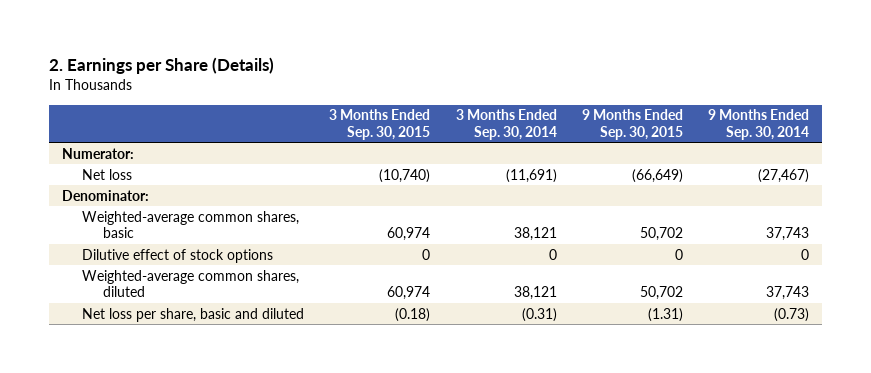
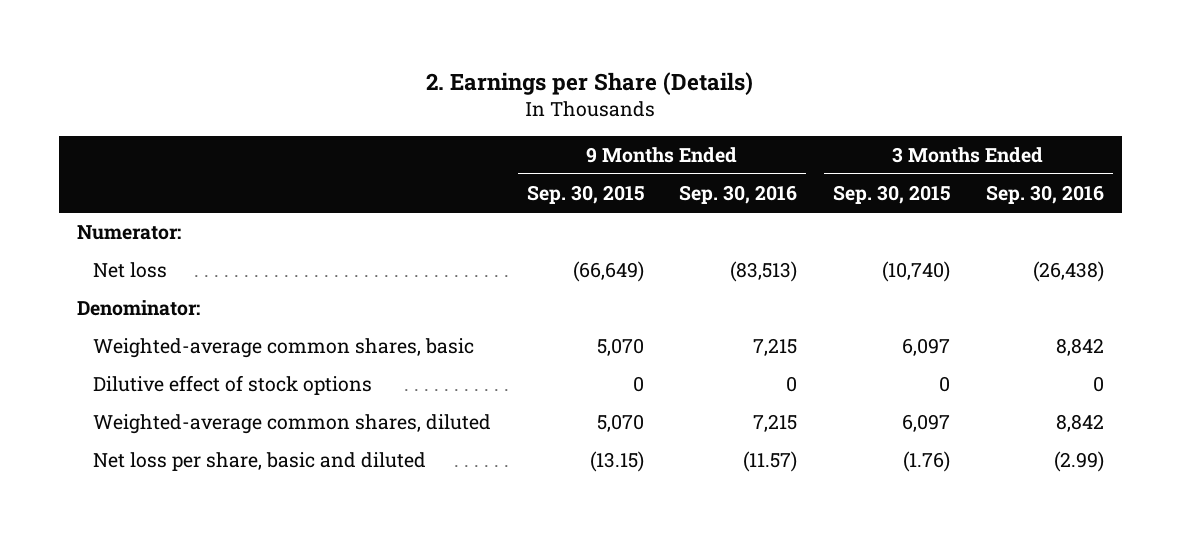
- | 3 Months Ended Sep. 30, 2015 | 3 Months Ended Sep. 30, 2014 | 9 Months Ended Sep. 30, 2015 | 9 Months Ended Sep. 30, 2014
+ | 9 Months Ended Sep. 30, 2015 | 9 Months Ended Sep. 30, 2016 | 3 Months Ended Sep. 30, 2015 | 3 Months Ended Sep. 30, 2016
- Weighted-average common shares, basic | 60,974 | 38,121 | 50,702 | 37,743
+ Weighted-average common shares, basic | 5,070 | 7,215 | 6,097 | 8,842
- Weighted-average common shares, diluted | 60,974 | 38,121 | 50,702 | 37,743
- Net loss per share, basic and diluted | (0.18) | (0.31) | (1.31) | (0.73)
+ Weighted-average common shares, diluted | 5,070 | 7,215 | 6,097 | 8,842
+ Net loss per share, basic and diluted | (13.15) | (11.57) | (1.76) | (2.99)

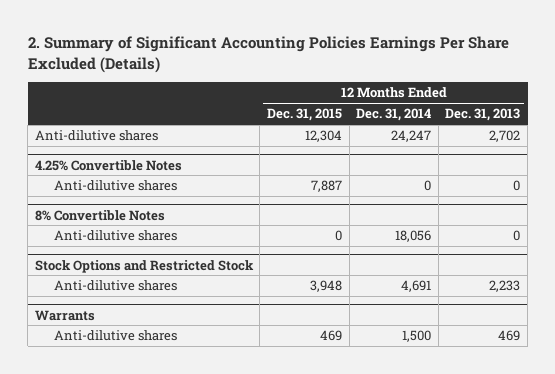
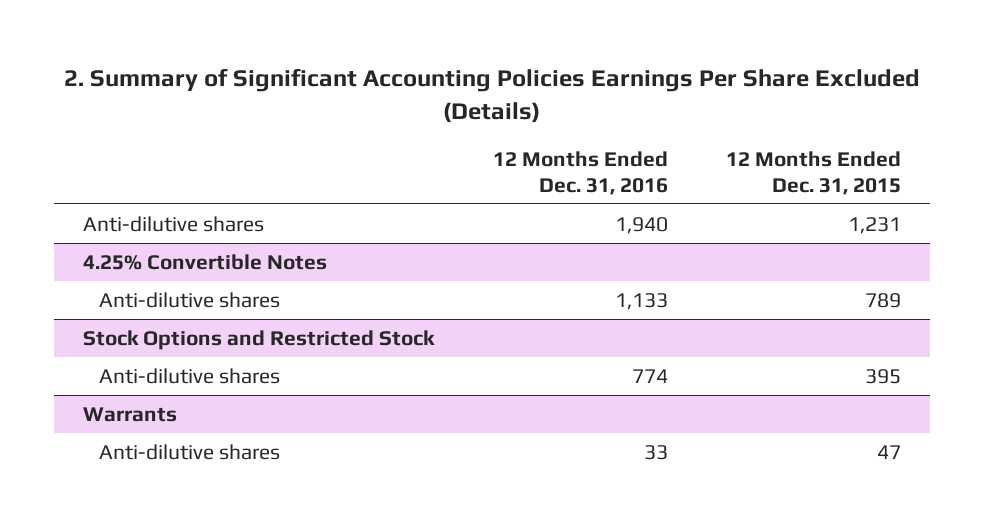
- | 12 Months Ended Dec. 31, 2015 | 12 Months Ended Dec. 31, 2014 | 12 Months Ended Dec. 31, 2013
+ | 12 Months Ended Dec. 31, 2016 | 12 Months Ended Dec. 31, 2015
- Anti-dilutive shares | 12,304 | 24,247 | 2,702
+ Anti-dilutive shares | 1,940 | 1,231
@ 4.25% Convertible Notes
- Anti-dilutive shares | 7,887 | 0 | 0
- 8% Convertible Notes
- Anti-dilutive shares | 0 | 18,056 | 0
@ 4.25% Convertible Notes
+ Anti-dilutive shares | 1,133 | 789
@ Stock Options and Restricted Stock
- Anti-dilutive shares | 3,948 | 4,691 | 2,233
+ Anti-dilutive shares | 774 | 395
@ Warrants
- Anti-dilutive shares | 469 | 1,500 | 469
+ Anti-dilutive shares | 33 | 47

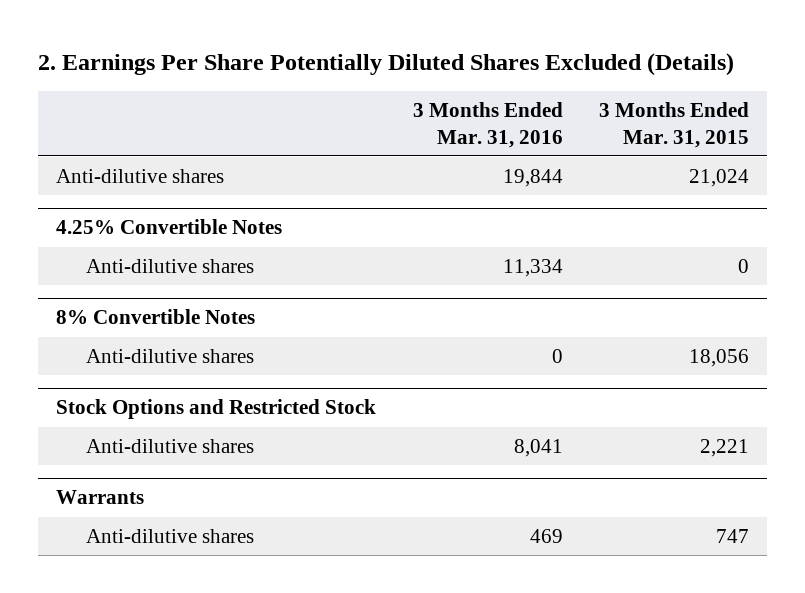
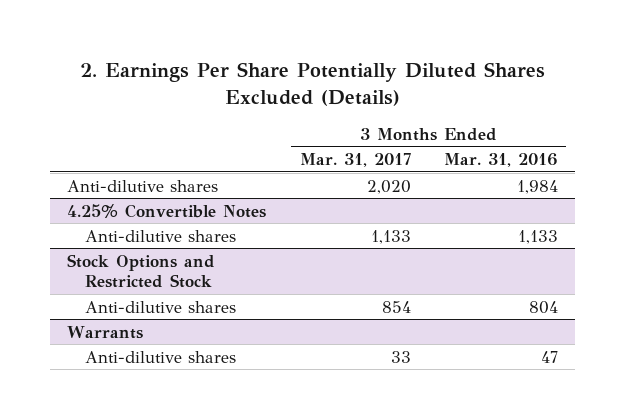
- | 3 Months Ended Mar. 31, 2016 | 3 Months Ended Mar. 31, 2015
+ | 3 Months Ended Mar. 31, 2017 | 3 Months Ended Mar. 31, 2016
- Anti-dilutive shares | 19,844 | 21,024
+ Anti-dilutive shares | 2,020 | 1,984
@ 4.25% Convertible Notes
- Anti-dilutive shares | 11,334 | 0
- 8% Convertible Notes
- Anti-dilutive shares | 0 | 18,056
@ 4.25% Convertible Notes
+ Anti-dilutive shares | 1,133 | 1,133
@ Stock Options and Restricted Stock
- Anti-dilutive shares | 8,041 | 2,221
+ Anti-dilutive shares | 854 | 804
@ Warrants
- Anti-dilutive shares | 469 | 747
+ Anti-dilutive shares | 33 | 47

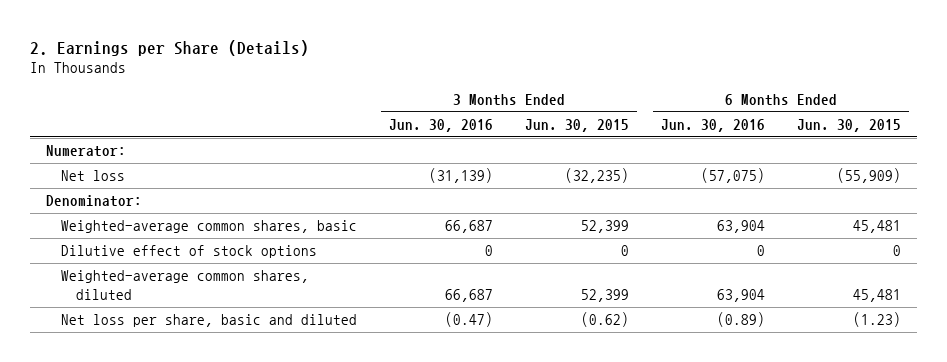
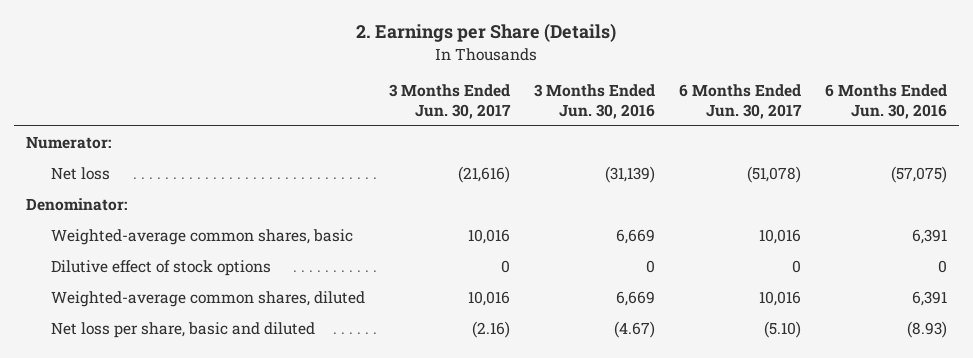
- | 3 Months Ended Jun. 30, 2016 | 3 Months Ended Jun. 30, 2015 | 6 Months Ended Jun. 30, 2016 | 6 Months Ended Jun. 30, 2015
+ | 3 Months Ended Jun. 30, 2017 | 3 Months Ended Jun. 30, 2016 | 6 Months Ended Jun. 30, 2017 | 6 Months Ended Jun. 30, 2016
- Weighted-average common shares, basic | 66,687 | 52,399 | 63,904 | 45,481
+ Weighted-average common shares, basic | 10,016 | 6,669 | 10,016 | 6,391
- Weighted-average common shares, diluted | 66,687 | 52,399 | 63,904 | 45,481
- Net loss per share, basic and diluted | (0.47) | (0.62) | (0.89) | (1.23)
+ Weighted-average common shares, diluted | 10,016 | 6,669 | 10,016 | 6,391
+ Net loss per share, basic and diluted | (2.16) | (4.67) | (5.10) | (8.93)

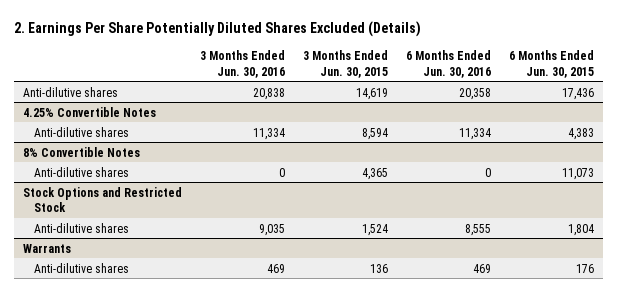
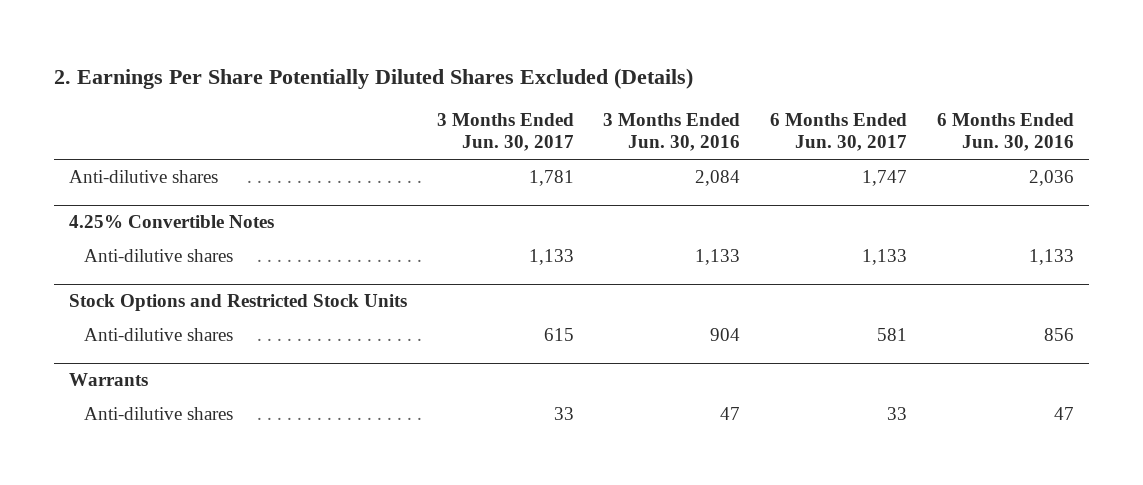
- | 3 Months Ended Jun. 30, 2016 | 3 Months Ended Jun. 30, 2015 | 6 Months Ended Jun. 30, 2016 | 6 Months Ended Jun. 30, 2015
+ | 3 Months Ended Jun. 30, 2017 | 3 Months Ended Jun. 30, 2016 | 6 Months Ended Jun. 30, 2017 | 6 Months Ended Jun. 30, 2016
- Anti-dilutive shares | 20,838 | 14,619 | 20,358 | 17,436
+ Anti-dilutive shares | 1,781 | 2,084 | 1,747 | 2,036
@ 4.25% Convertible Notes
- Anti-dilutive shares | 11,334 | 8,594 | 11,334 | 4,383
- 8% Convertible Notes
- Anti-dilutive shares | 0 | 4,365 | 0 | 11,073
- Stock Options and Restricted Stock
- Anti-dilutive shares | 9,035 | 1,524 | 8,555 | 1,804
@ 4.25% Convertible Notes
+ Anti-dilutive shares | 1,133 | 1,133 | 1,133 | 1,133
+ Stock Options and Restricted Stock Units
+ Anti-dilutive shares | 615 | 904 | 581 | 856
@ Warrants
- Anti-dilutive shares | 469 | 136 | 469 | 176
+ Anti-dilutive shares | 33 | 47 | 33 | 47

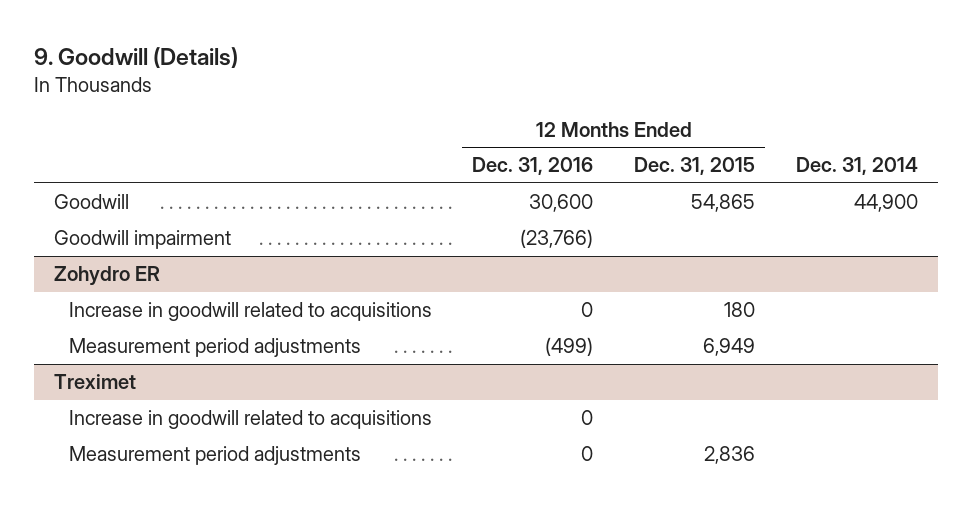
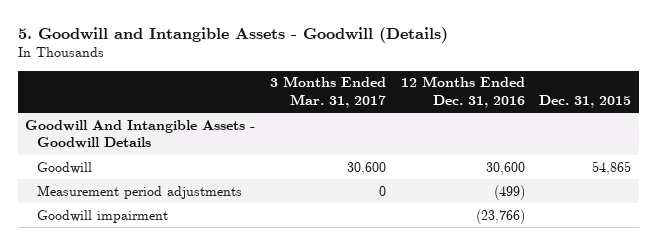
- 9. Goodwill (Details)
+ 5. Goodwill and Intangible Assets - Goodwill (Details)
- | 12 Months Ended Dec. 31, 2016 | 12 Months Ended Dec. 31, 2015 | Dec. 31, 2014
+ | 3 Months Ended Mar. 31, 2017 | 12 Months Ended Dec. 31, 2016 | Dec. 31, 2015
+ Goodwill And Intangible Assets - Goodwill Details
- Zohydro ER
- Increase in goodwill related to acquisitions | 0 | 180 |
- Treximet
- Increase in goodwill related to acquisitions | 0 | |
- Measurement period adjustments | 0 | 2,836 |
moved down: Goodwill impairment | | (23,766) |

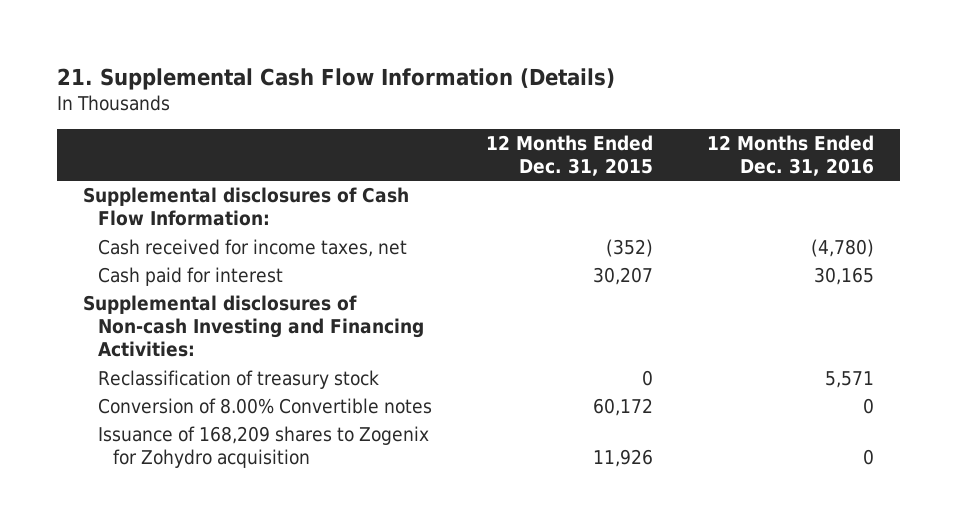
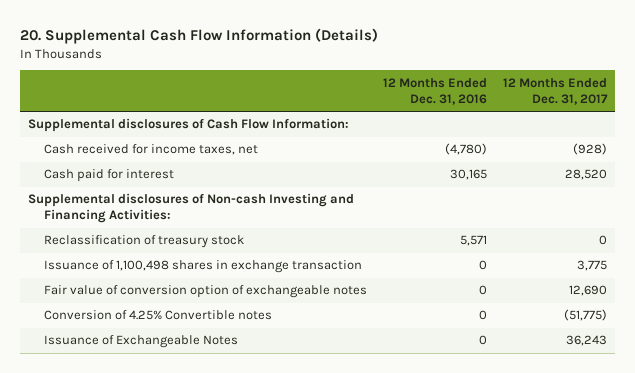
- 21. Supplemental Cash Flow Information (Details)
+ 20. Supplemental Cash Flow Information (Details)
- | 12 Months Ended Dec. 31, 2015 | 12 Months Ended Dec. 31, 2016
+ | 12 Months Ended Dec. 31, 2016 | 12 Months Ended Dec. 31, 2017
- Conversion of 8.00% Convertible notes | 60,172 | 0
- Issuance of 168,209 shares to Zogenix for Zohydro acquisition | 11,926 | 0
+ Issuance of 1,100,498 shares in exchange transaction | 0 | 3,775
+ Fair value of conversion option of exchangeable notes | 0 | 12,690
+ Conversion of 4.25% Convertible notes | 0 | (51,775)
+ Issuance of Exchangeable Notes | 0 | 36,243

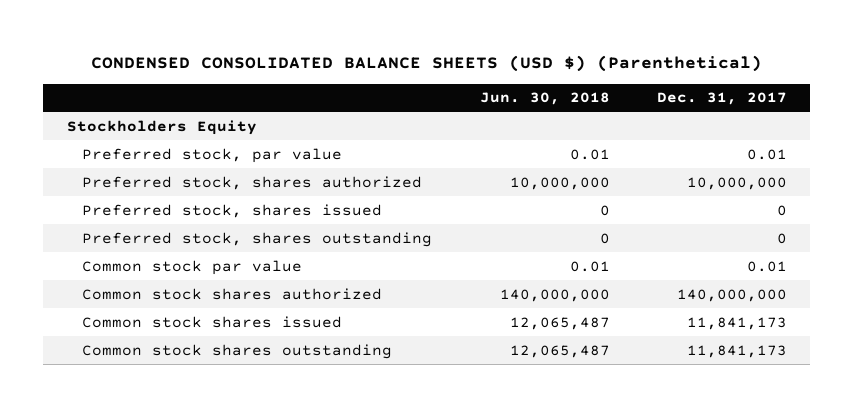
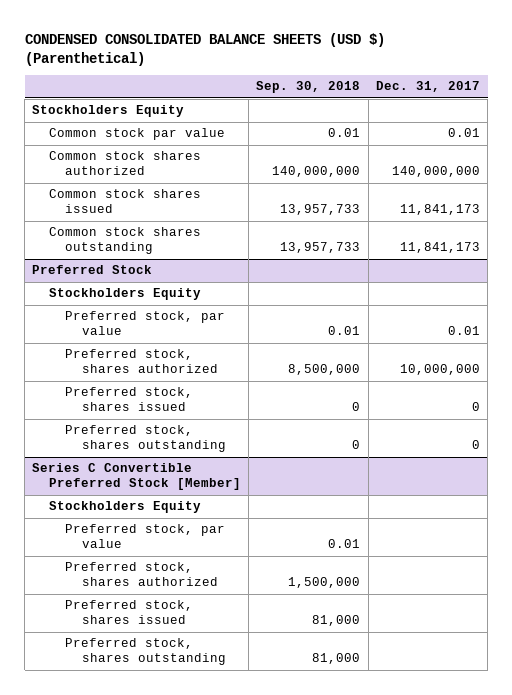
- | Jun. 30, 2018 | Dec. 31, 2017
+ | Sep. 30, 2018 | Dec. 31, 2017
- Preferred stock, par value | 0.01 | 0.01
- Preferred stock, shares authorized | 10,000,000 | 10,000,000
- Preferred stock, shares issued | 0 | 0
- Preferred stock, shares outstanding | 0 | 0
+ Preferred Stock
+ Stockholders Equity
+ Preferred stock, par value | 0.01 | 0.01
+ Preferred stock, shares authorized | 8,500,000 | 10,000,000
+ Preferred stock, shares issued | 0 | 0
+ Preferred stock, shares outstanding | 0 | 0
+ Series C Convertible Preferred Stock [Member]
+ Stockholders Equity
+ Preferred stock, par value | 0.01 |
+ Preferred stock, shares authorized | 1,500,000 |
+ Preferred stock, shares issued | 81,000 |
+ Preferred stock, shares outstanding | 81,000 |

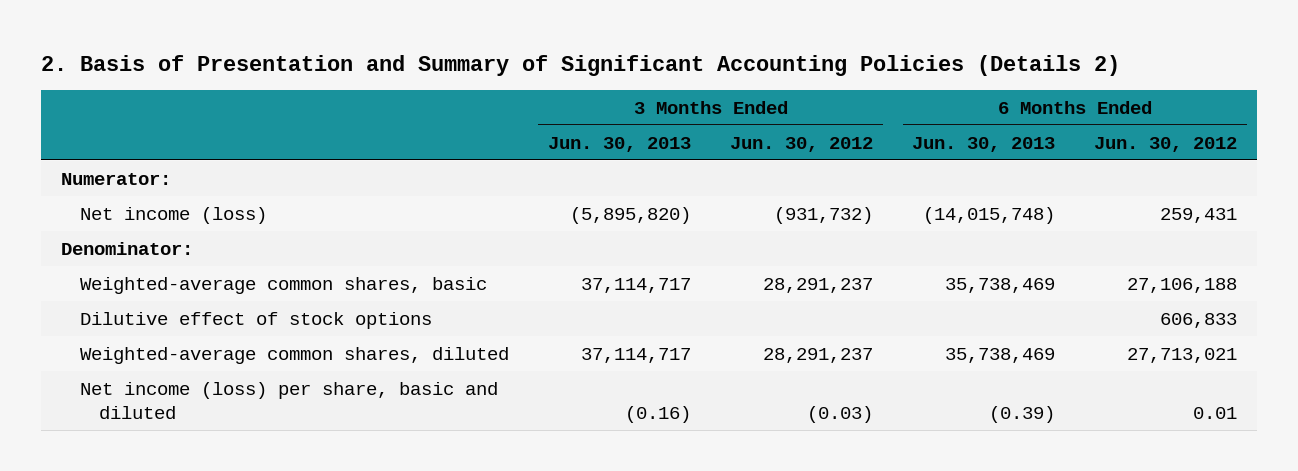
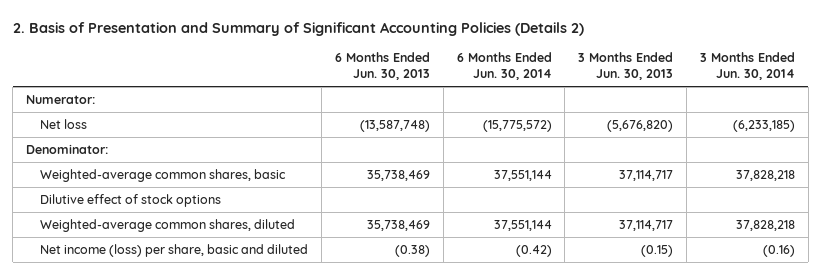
- | 3 Months Ended Jun. 30, 2013 | 3 Months Ended Jun. 30, 2012 | 6 Months Ended Jun. 30, 2013 | 6 Months Ended Jun. 30, 2012
+ | 6 Months Ended Jun. 30, 2013 | 6 Months Ended Jun. 30, 2014 | 3 Months Ended Jun. 30, 2013 | 3 Months Ended Jun. 30, 2014
- Net income (loss) | (5,895,820) | (931,732) | (14,015,748) | 259,431
+ Net loss | (13,587,748) | (15,775,572) | (5,676,820) | (6,233,185)
- Net income (loss) per share, basic and diluted | (0.16) | (0.03) | (0.39) | 0.01
+ Net income (loss) per share, basic and diluted | (0.38) | (0.42) | (0.15) | (0.16)

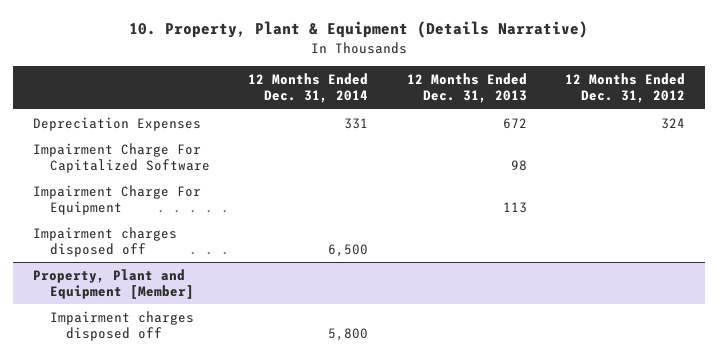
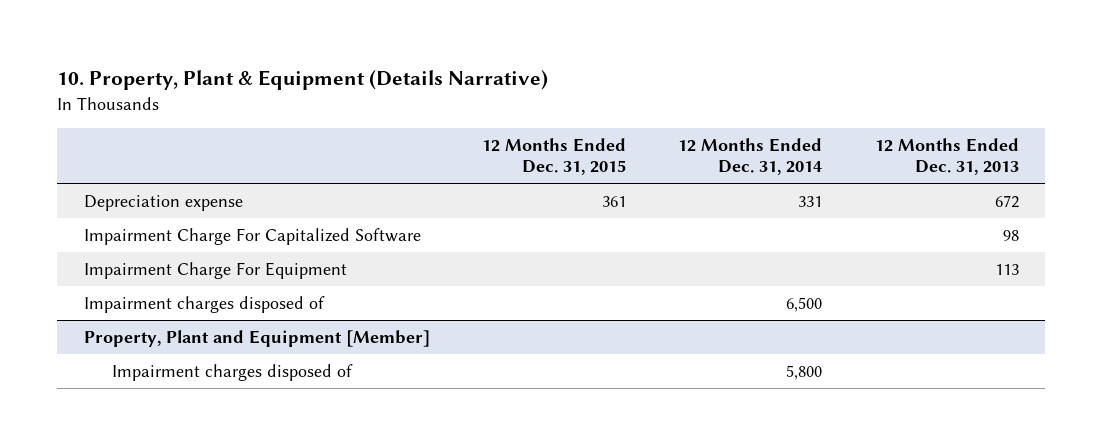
- | 12 Months Ended Dec. 31, 2014 | 12 Months Ended Dec. 31, 2013 | 12 Months Ended Dec. 31, 2012
+ | 12 Months Ended Dec. 31, 2015 | 12 Months Ended Dec. 31, 2014 | 12 Months Ended Dec. 31, 2013
- Depreciation Expenses | 331 | 672 | 324
+ Depreciation expense | 361 | 331 | 672
- Impairment charges disposed off | 6,500 | |
+ Impairment charges disposed of | | 6,500 |
@ Property, Plant and Equipment [Member]
- Impairment charges disposed off | 5,800 | |
+ Impairment charges disposed of | | 5,800 |

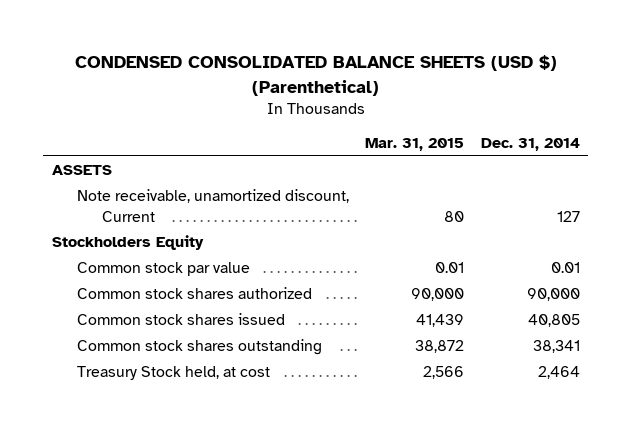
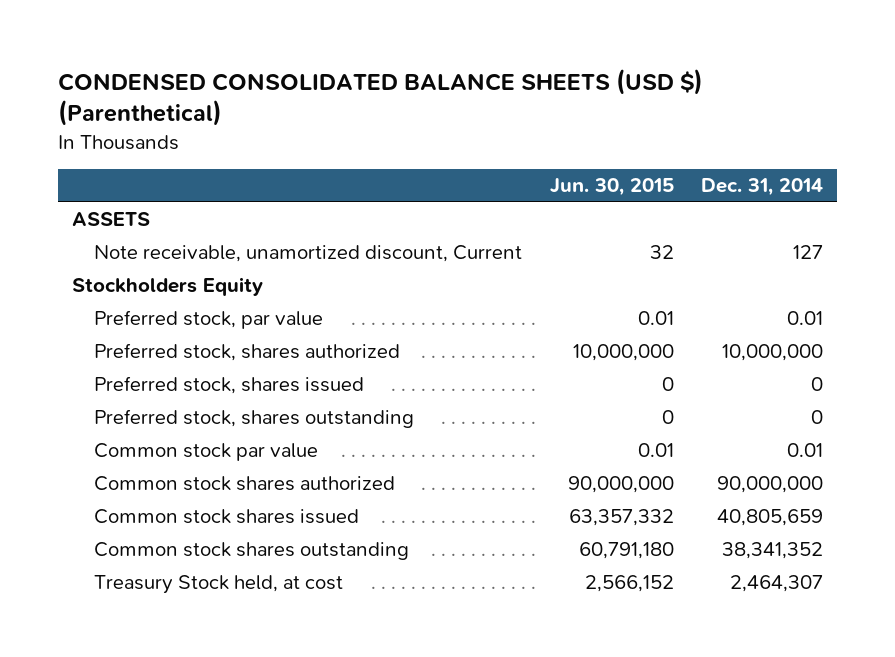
- | Mar. 31, 2015 | Dec. 31, 2014
+ | Jun. 30, 2015 | Dec. 31, 2014
+ Preferred stock, par value | 0.01 | 0.01
+ Preferred stock, shares authorized | 10,000,000 | 10,000,000
+ Preferred stock, shares issued | 0 | 0
+ Preferred stock, shares outstanding | 0 | 0
- Common stock shares authorized | 90,000 | 90,000
- Common stock shares issued | 41,439 | 40,805
- Common stock shares outstanding | 38,872 | 38,341
- Treasury Stock held, at cost | 2,566 | 2,464
+ Common stock shares authorized | 90,000,000 | 90,000,000
+ Common stock shares issued | 63,357,332 | 40,805,659
+ Common stock shares outstanding | 60,791,180 | 38,341,352
+ Treasury Stock held, at cost | 2,566,152 | 2,464,307

